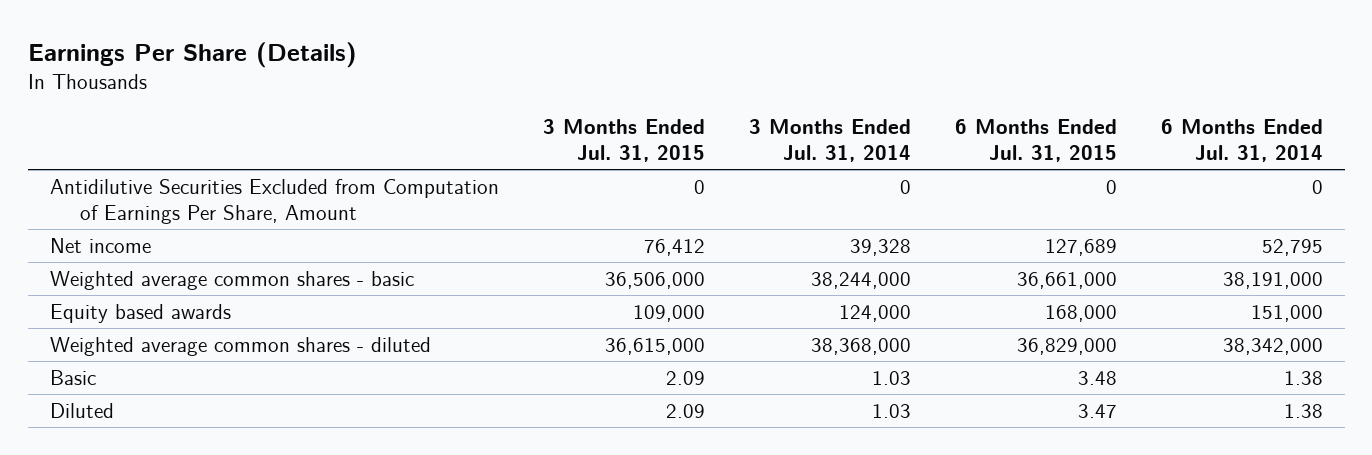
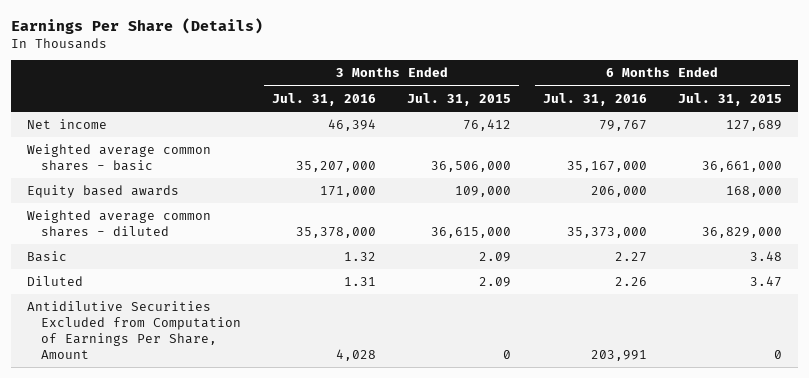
- | 3 Months Ended Jul. 31, 2015 | 3 Months Ended Jul. 31, 2014 | 6 Months Ended Jul. 31, 2015 | 6 Months Ended Jul. 31, 2014
+ | 3 Months Ended Jul. 31, 2016 | 3 Months Ended Jul. 31, 2015 | 6 Months Ended Jul. 31, 2016 | 6 Months Ended Jul. 31, 2015
moved down: Antidilutive Securities Excluded from Computation of Earnings Per Share, Amount | 4,028 | 0 | 203,991 | 0

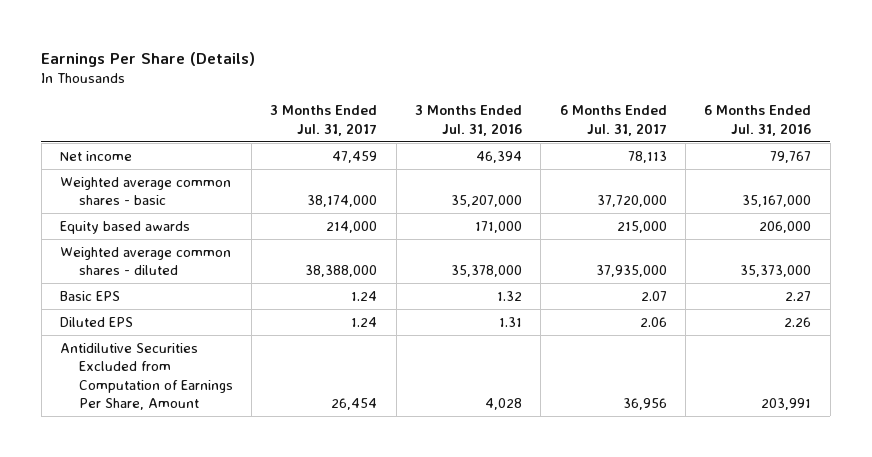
- | 3 Months Ended Jul. 31, 2016 | 3 Months Ended Jul. 31, 2015 | 6 Months Ended Jul. 31, 2016 | 6 Months Ended Jul. 31, 2015
+ | 3 Months Ended Jul. 31, 2017 | 3 Months Ended Jul. 31, 2016 | 6 Months Ended Jul. 31, 2017 | 6 Months Ended Jul. 31, 2016
- Basic | 1.32 | 2.09 | 2.27 | 3.48
- Diluted | 1.31 | 2.09 | 2.26 | 3.47
+ Basic EPS | 1.24 | 1.32 | 2.07 | 2.27
+ Diluted EPS | 1.24 | 1.31 | 2.06 | 2.26

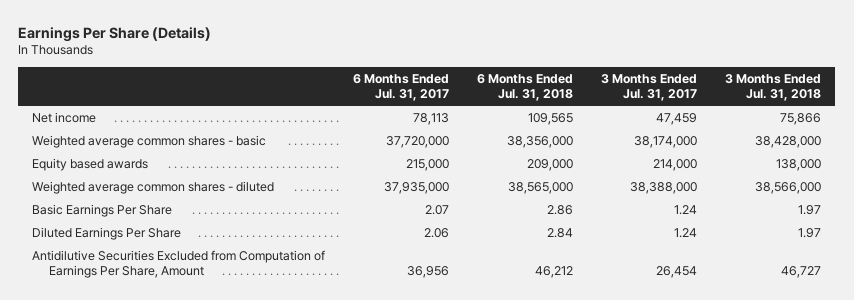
- | 3 Months Ended Jul. 31, 2017 | 3 Months Ended Jul. 31, 2016 | 6 Months Ended Jul. 31, 2017 | 6 Months Ended Jul. 31, 2016
+ | 6 Months Ended Jul. 31, 2017 | 6 Months Ended Jul. 31, 2018 | 3 Months Ended Jul. 31, 2017 | 3 Months Ended Jul. 31, 2018
- Basic EPS | 1.24 | 1.32 | 2.07 | 2.27
- Diluted EPS | 1.24 | 1.31 | 2.06 | 2.26
+ Basic Earnings Per Share | 2.07 | 2.86 | 1.24 | 1.97
+ Diluted Earnings Per Share | 2.06 | 2.84 | 1.24 | 1.97

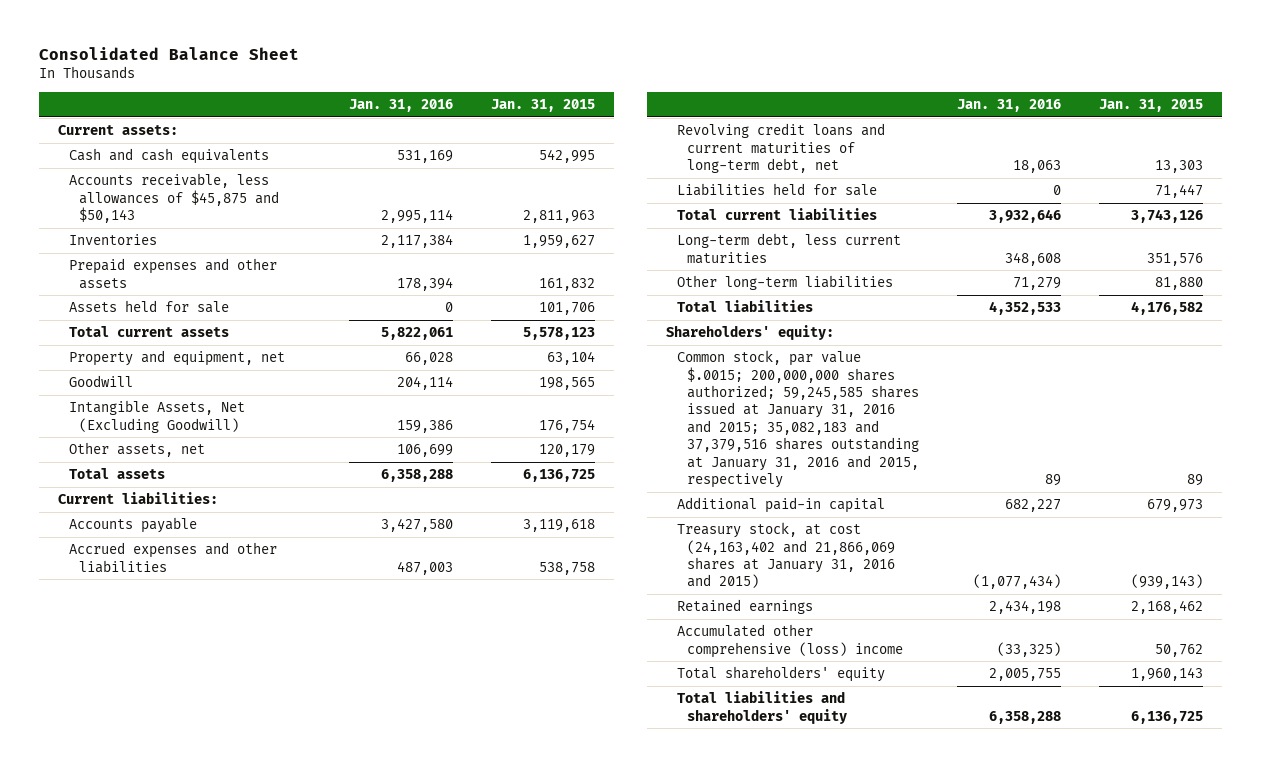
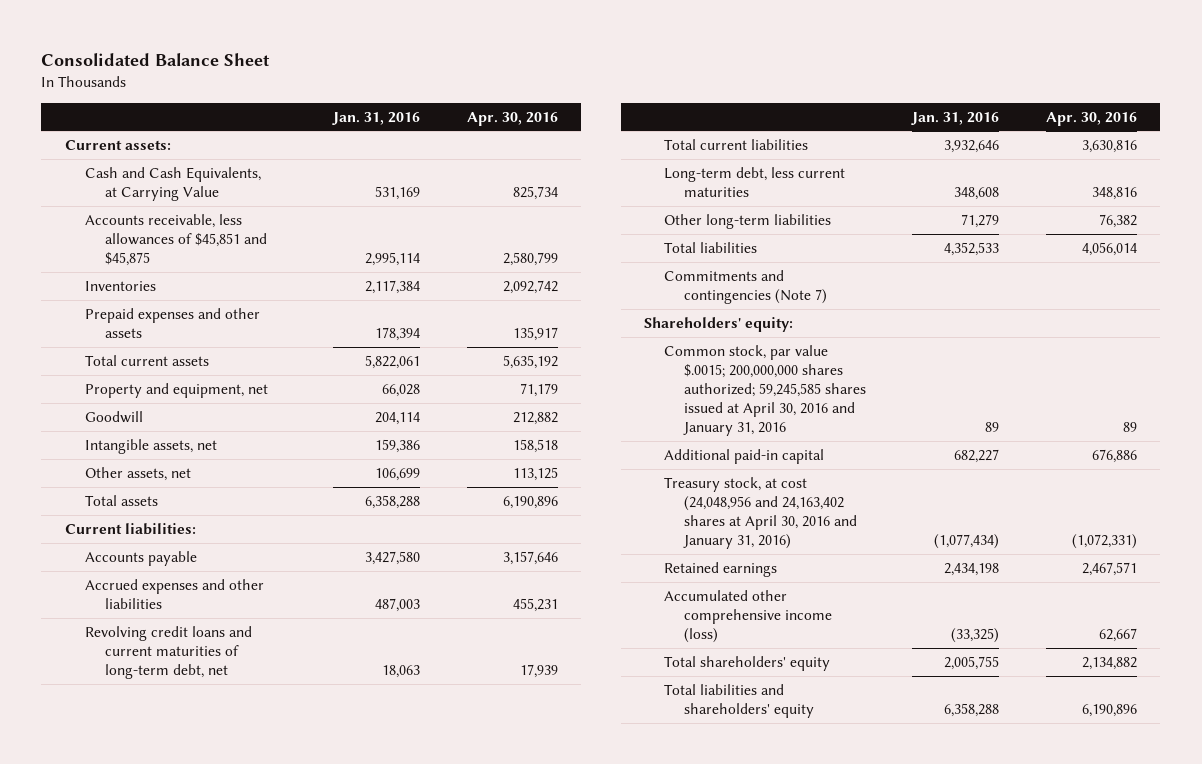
- | Jan. 31, 2016 | Jan. 31, 2015
+ | Jan. 31, 2016 | Apr. 30, 2016
- Cash and cash equivalents | 531,169 | 542,995
- Accounts receivable, less allowances of $45,875 and $50,143 | 2,995,114 | 2,811,963
+ Cash and Cash Equivalents, at Carrying Value | 531,169 | 825,734
+ Accounts receivable, less allowances of $45,851 and $45,875 | 2,995,114 | 2,580,799
- Assets held for sale | 0 | 101,706
- Intangible Assets, Net (Excluding Goodwill) | 159,386 | 176,754
+ Intangible assets, net | 159,386 | 158,518
- Liabilities held for sale | 0 | 71,447
+ Commitments and contingencies (Note 7)
- Common stock, par value $.0015; 200,000,000 shares authorized; 59,245,585 shares issued at January 31, 2016 and 2015; 35,082,183 and 37,379,516 shares outstanding at January 31, 2016 and 2015, respectively | 89 | 89
+ Common stock, par value $.0015; 200,000,000 shares authorized; 59,245,585 shares issued at April 30, 2016 and January 31, 2016 | 89 | 89
- Treasury stock, at cost (24,163,402 and 21,866,069 shares at January 31, 2016 and 2015) | (1,077,434) | (939,143)
+ Treasury stock, at cost (24,048,956 and 24,163,402 shares at April 30, 2016 and January 31, 2016) | (1,077,434) | (1,072,331)
- Accumulated other comprehensive (loss) income | (33,325) | 50,762
+ Accumulated other comprehensive income (loss) | (33,325) | 62,667

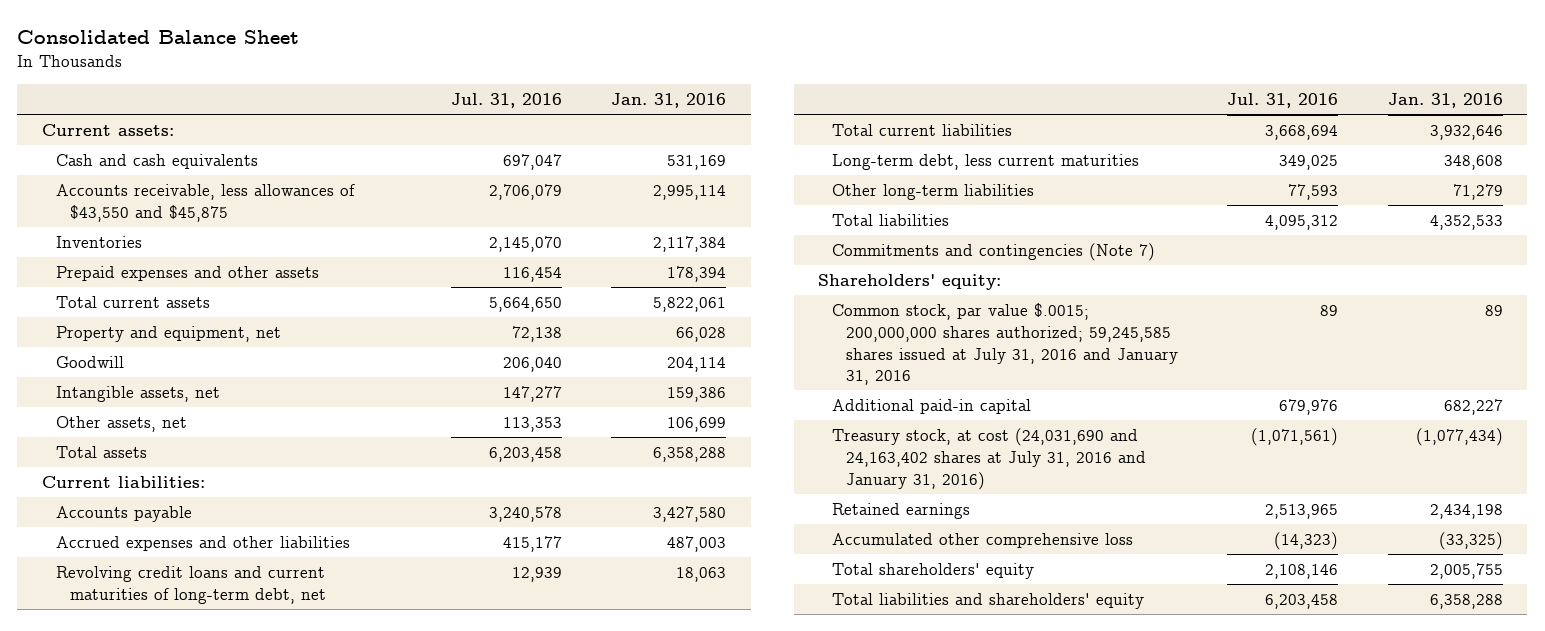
- | Jan. 31, 2016 | Apr. 30, 2016
+ | Jul. 31, 2016 | Jan. 31, 2016
- Cash and Cash Equivalents, at Carrying Value | 531,169 | 825,734
- Accounts receivable, less allowances of $45,851 and $45,875 | 2,995,114 | 2,580,799
+ Cash and cash equivalents | 697,047 | 531,169
+ Accounts receivable, less allowances of $43,550 and $45,875 | 2,706,079 | 2,995,114
- Common stock, par value $.0015; 200,000,000 shares authorized; 59,245,585 shares issued at April 30, 2016 and January 31, 2016 | 89 | 89
+ Common stock, par value $.0015; 200,000,000 shares authorized; 59,245,585 shares issued at July 31, 2016 and January 31, 2016 | 89 | 89
- Treasury stock, at cost (24,048,956 and 24,163,402 shares at April 30, 2016 and January 31, 2016) | (1,077,434) | (1,072,331)
+ Treasury stock, at cost (24,031,690 and 24,163,402 shares at July 31, 2016 and January 31, 2016) | (1,071,561) | (1,077,434)
- Accumulated other comprehensive income (loss) | (33,325) | 62,667
+ Accumulated other comprehensive loss | (14,323) | (33,325)

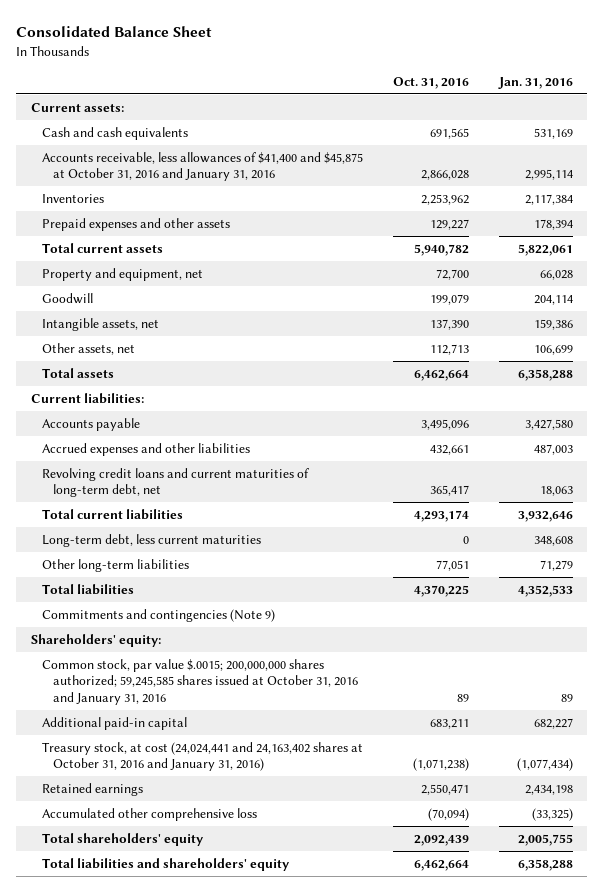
- | Jul. 31, 2016 | Jan. 31, 2016
+ | Oct. 31, 2016 | Jan. 31, 2016
- Accounts receivable, less allowances of $43,550 and $45,875 | 2,706,079 | 2,995,114
+ Accounts receivable, less allowances of $41,400 and $45,875 at October 31, 2016 and January 31, 2016 | 2,866,028 | 2,995,114
- Commitments and contingencies (Note 7)
+ Commitments and contingencies (Note 9)
- Common stock, par value $.0015; 200,000,000 shares authorized; 59,245,585 shares issued at July 31, 2016 and January 31, 2016 | 89 | 89
+ Common stock, par value $.0015; 200,000,000 shares authorized; 59,245,585 shares issued at October 31, 2016 and January 31, 2016 | 89 | 89
- Treasury stock, at cost (24,031,690 and 24,163,402 shares at July 31, 2016 and January 31, 2016) | (1,071,561) | (1,077,434)
+ Treasury stock, at cost (24,024,441 and 24,163,402 shares at October 31, 2016 and January 31, 2016) | (1,071,238) | (1,077,434)

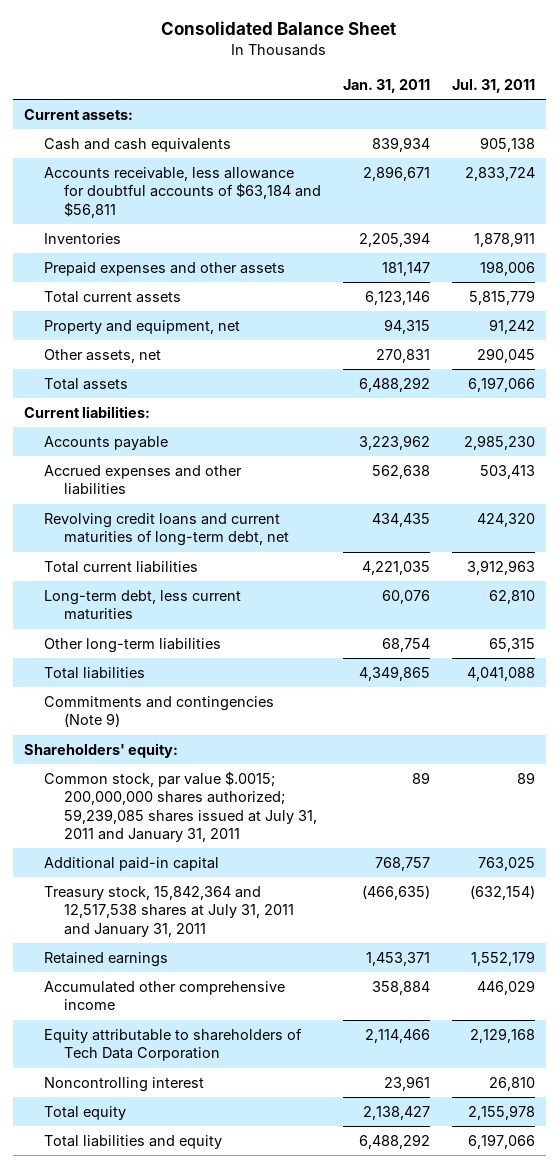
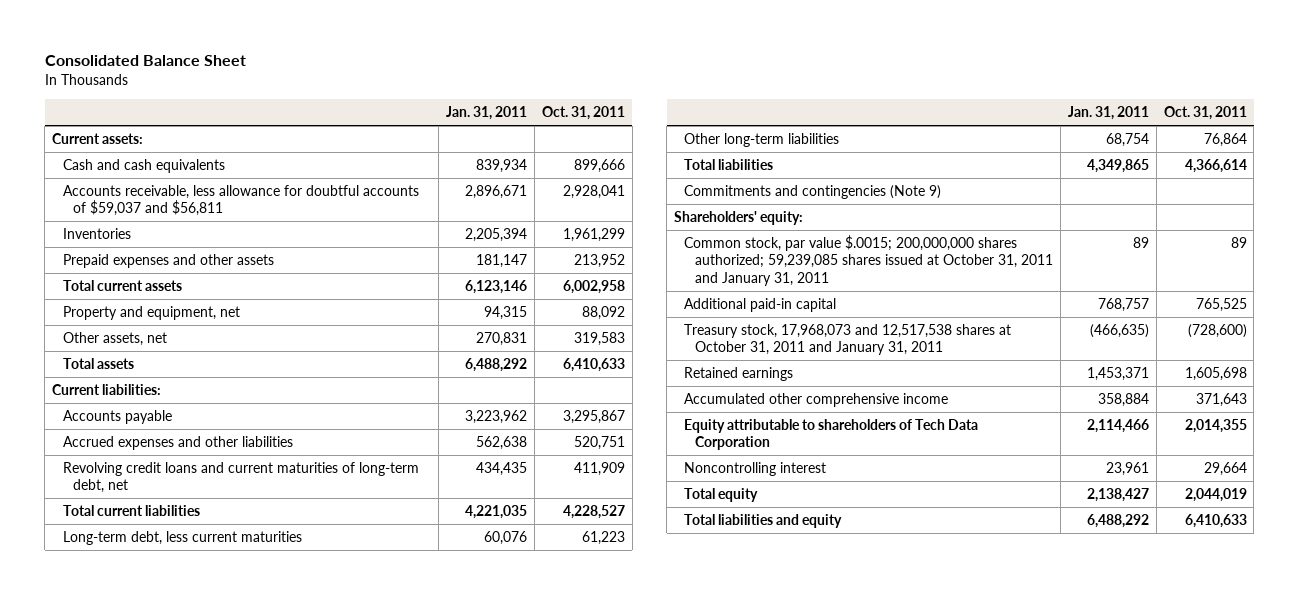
- | Jan. 31, 2011 | Jul. 31, 2011
+ | Jan. 31, 2011 | Oct. 31, 2011
- Accounts receivable, less allowance for doubtful accounts of $63,184 and $56,811 | 2,896,671 | 2,833,724
+ Accounts receivable, less allowance for doubtful accounts of $59,037 and $56,811 | 2,896,671 | 2,928,041
- Common stock, par value $.0015; 200,000,000 shares authorized; 59,239,085 shares issued at July 31, 2011 and January 31, 2011 | 89 | 89
+ Common stock, par value $.0015; 200,000,000 shares authorized; 59,239,085 shares issued at October 31, 2011 and January 31, 2011 | 89 | 89
- Treasury stock, 15,842,364 and 12,517,538 shares at July 31, 2011 and January 31, 2011 | (466,635) | (632,154)
+ Treasury stock, 17,968,073 and 12,517,538 shares at October 31, 2011 and January 31, 2011 | (466,635) | (728,600)

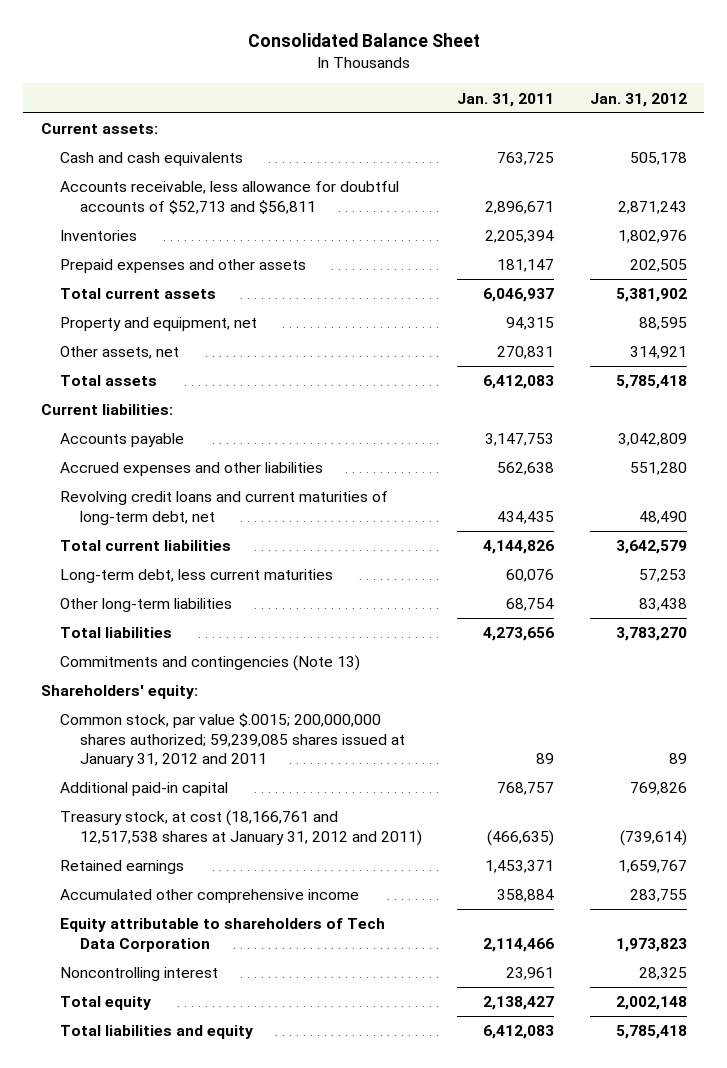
- | Jan. 31, 2011 | Oct. 31, 2011
+ | Jan. 31, 2011 | Jan. 31, 2012
- Cash and cash equivalents | 839,934 | 899,666
- Accounts receivable, less allowance for doubtful accounts of $59,037 and $56,811 | 2,896,671 | 2,928,041
+ Cash and cash equivalents | 763,725 | 505,178
+ Accounts receivable, less allowance for doubtful accounts of $52,713 and $56,811 | 2,896,671 | 2,871,243
- Total current assets | 6,123,146 | 6,002,958
+ Total current assets | 6,046,937 | 5,381,902
- Total assets | 6,488,292 | 6,410,633
+ Total assets | 6,412,083 | 5,785,418
- Accounts payable | 3,223,962 | 3,295,867
+ Accounts payable | 3,147,753 | 3,042,809
- Total current liabilities | 4,221,035 | 4,228,527
+ Total current liabilities | 4,144,826 | 3,642,579
- Total liabilities | 4,349,865 | 4,366,614
- Commitments and contingencies (Note 9)
+ Total liabilities | 4,273,656 | 3,783,270
+ Commitments and contingencies (Note 13)
- Common stock, par value $.0015; 200,000,000 shares authorized; 59,239,085 shares issued at October 31, 2011 and January 31, 2011 | 89 | 89
+ Common stock, par value $.0015; 200,000,000 shares authorized; 59,239,085 shares issued at January 31, 2012 and 2011 | 89 | 89
- Treasury stock, 17,968,073 and 12,517,538 shares at October 31, 2011 and January 31, 2011 | (466,635) | (728,600)
+ Treasury stock, at cost (18,166,761 and 12,517,538 shares at January 31, 2012 and 2011) | (466,635) | (739,614)
- Total liabilities and equity | 6,488,292 | 6,410,633
+ Total liabilities and equity | 6,412,083 | 5,785,418

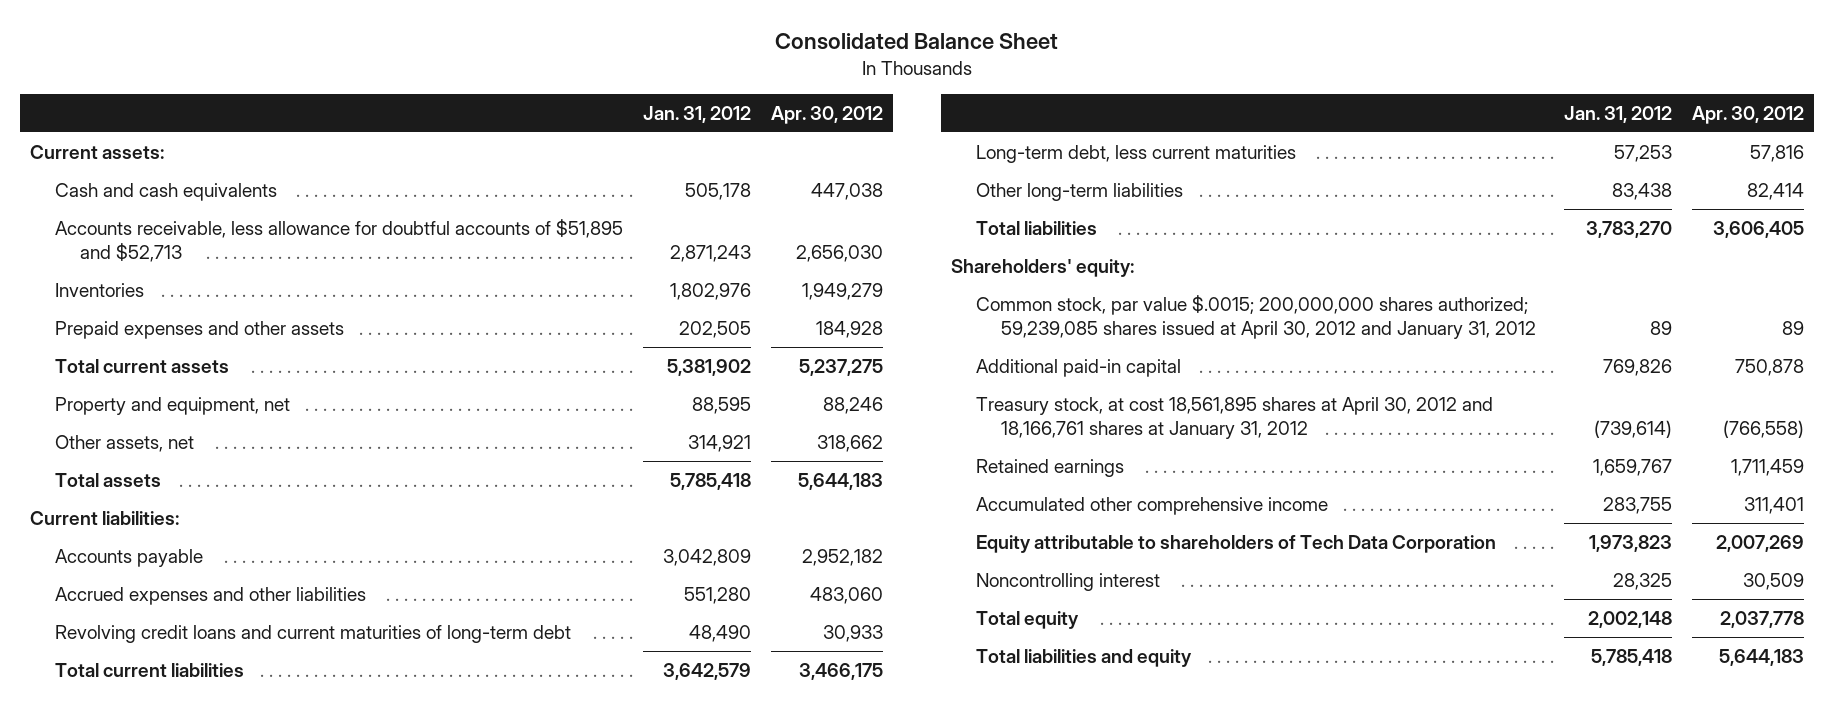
- | Jan. 31, 2011 | Jan. 31, 2012
+ | Jan. 31, 2012 | Apr. 30, 2012
- Accounts receivable, less allowance for doubtful accounts of $52,713 and $56,811 | 2,896,671 | 2,871,243
+ Accounts receivable, less allowance for doubtful accounts of $51,895 and $52,713 | 2,871,243 | 2,656,030
- Revolving credit loans and current maturities of long-term debt, net | 434,435 | 48,490
+ Revolving credit loans and current maturities of long-term debt | 48,490 | 30,933
- Commitments and contingencies (Note 13)
- Common stock, par value $.0015; 200,000,000 shares authorized; 59,239,085 shares issued at January 31, 2012 and 2011 | 89 | 89
+ Common stock, par value $.0015; 200,000,000 shares authorized; 59,239,085 shares issued at April 30, 2012 and January 31, 2012 | 89 | 89
- Treasury stock, at cost (18,166,761 and 12,517,538 shares at January 31, 2012 and 2011) | (466,635) | (739,614)
+ Treasury stock, at cost 18,561,895 shares at April 30, 2012 and 18,166,761 shares at January 31, 2012 | (739,614) | (766,558)

